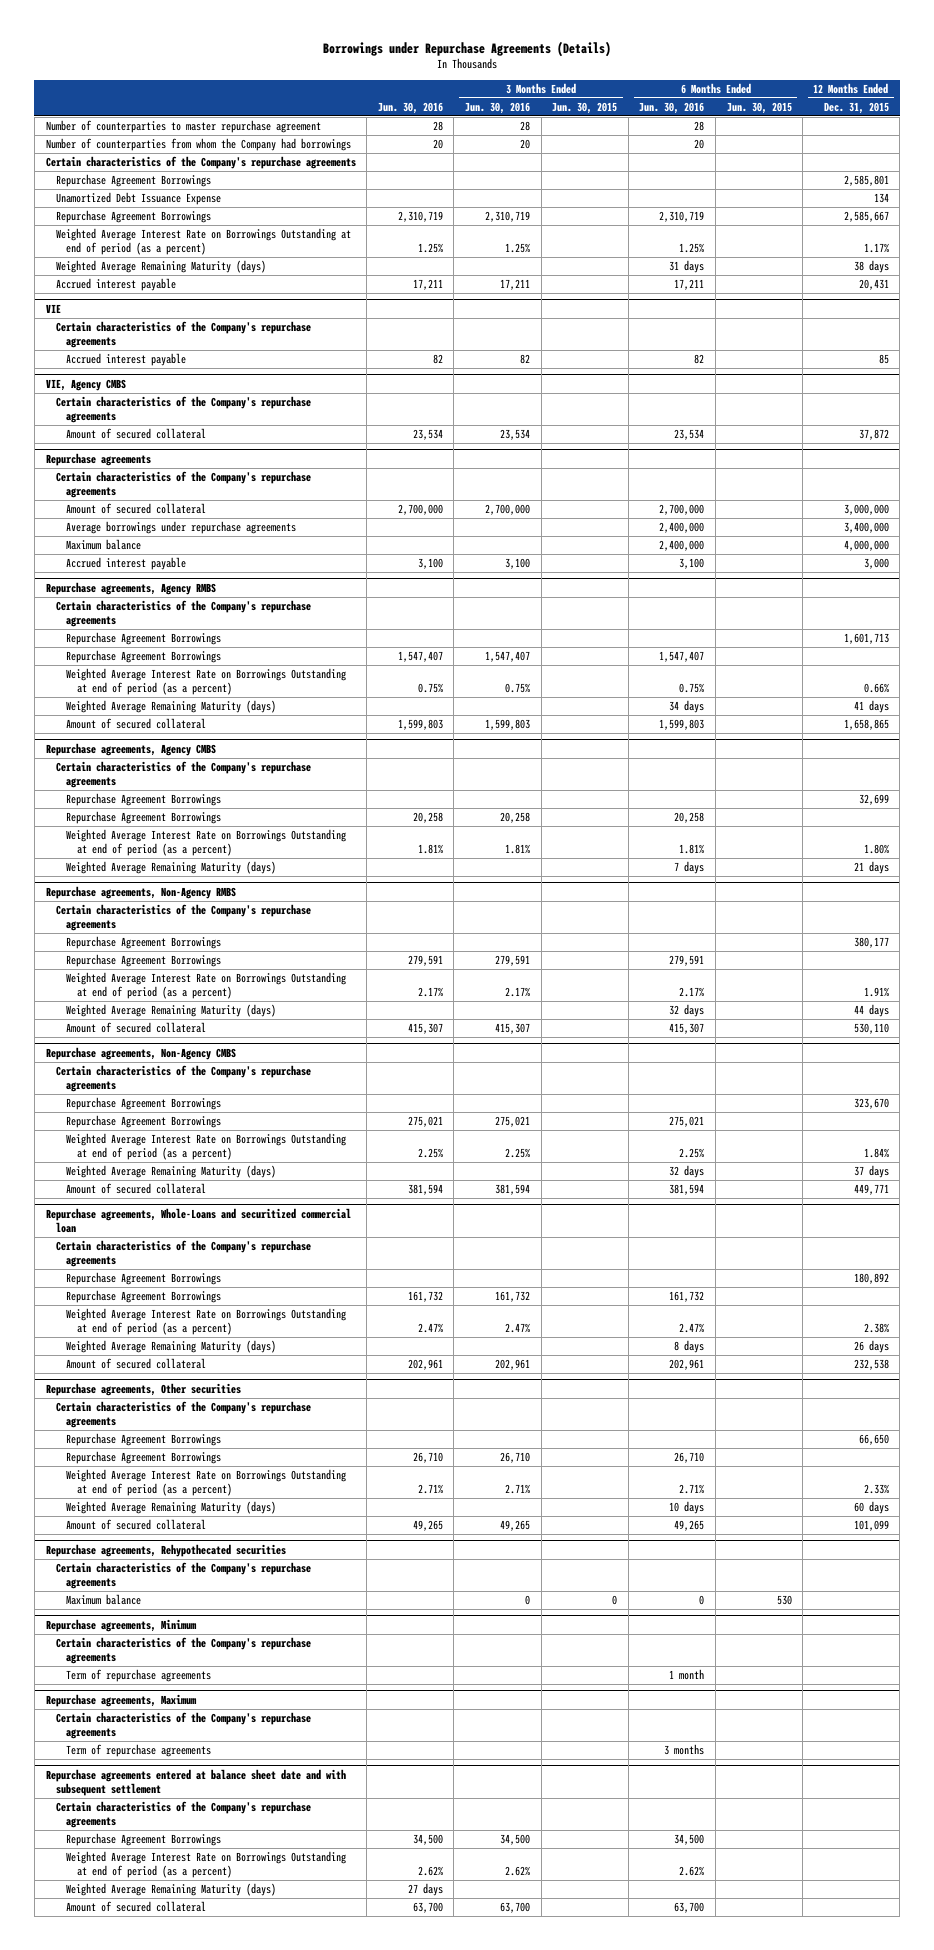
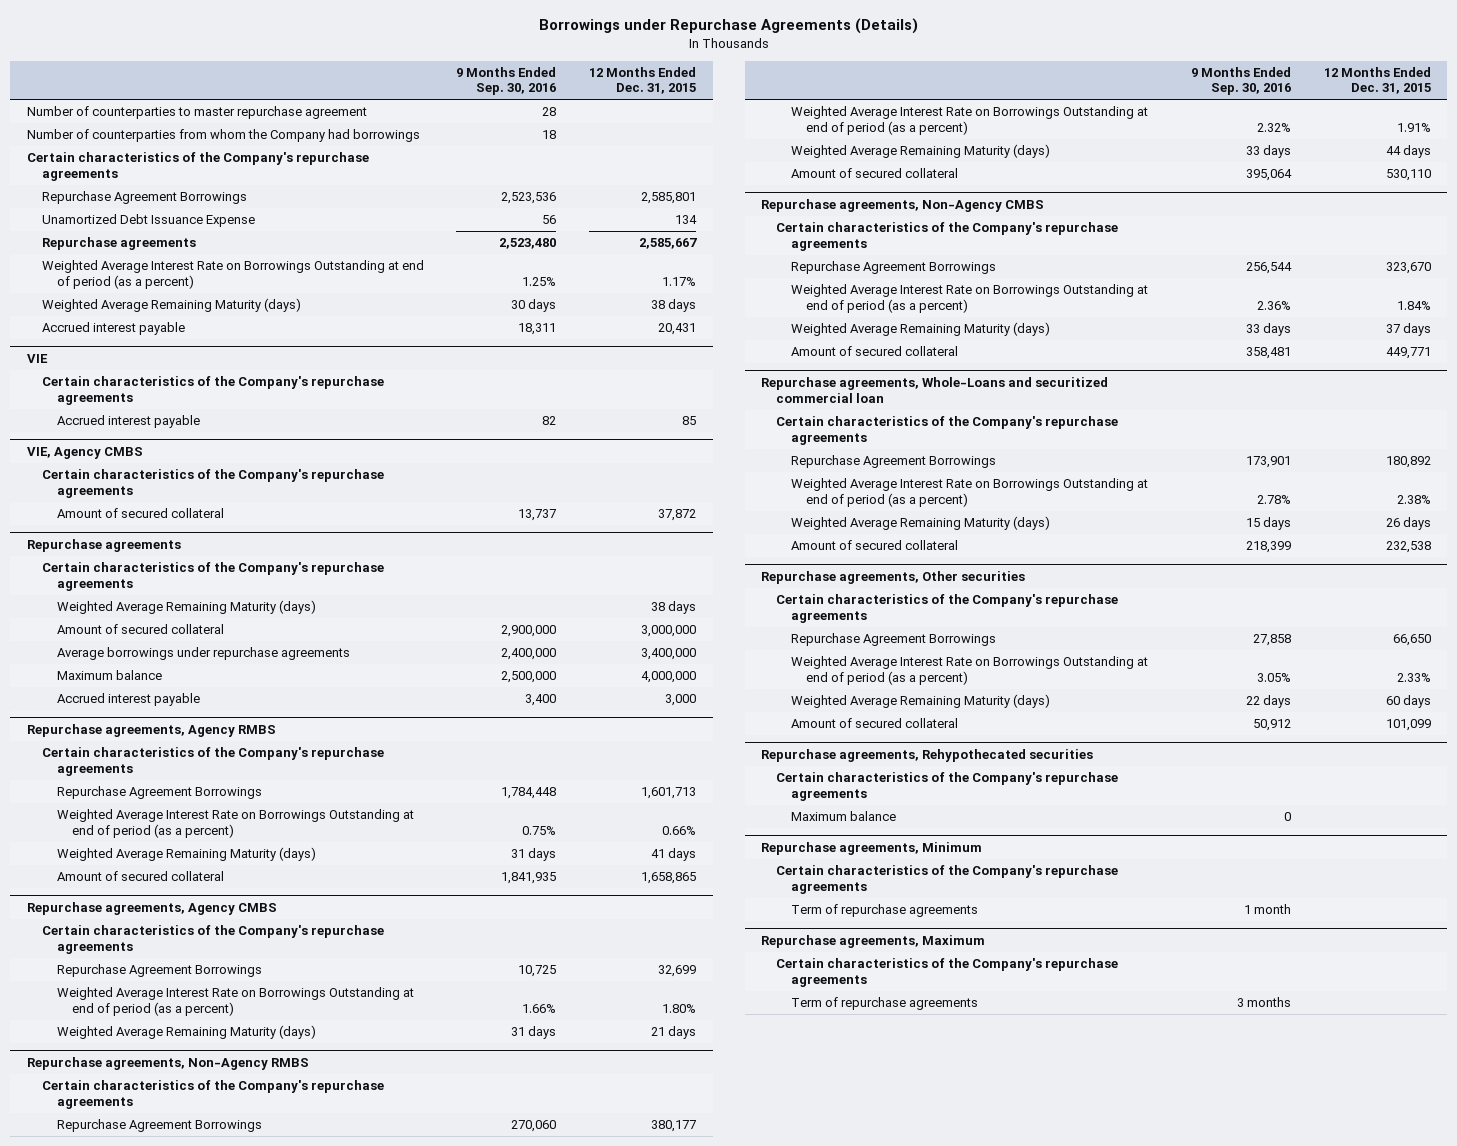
- | Jun. 30, 2016 | 3 Months Ended Jun. 30, 2016 | 3 Months Ended Jun. 30, 2015 | 6 Months Ended Jun. 30, 2016 | 6 Months Ended Jun. 30, 2015 | 12 Months Ended Dec. 31, 2015
+ | 9 Months Ended Sep. 30, 2016 | 12 Months Ended Dec. 31, 2015
- Repurchase Agreement Borrowings | 2,310,719 | 2,310,719 | | 2,310,719 | | 2,585,667
+ Repurchase agreements | 2,523,480 | 2,585,667
@ Repurchase agreements
+ Weighted Average Remaining Maturity (days) | | 38 days
@ Repurchase agreements, Agency RMBS
- Repurchase Agreement Borrowings | 1,547,407 | 1,547,407 | | 1,547,407 | |
@ Repurchase agreements, Agency CMBS
- Repurchase Agreement Borrowings | 20,258 | 20,258 | | 20,258 | |
@ Repurchase agreements, Non-Agency RMBS
- Repurchase Agreement Borrowings | 279,591 | 279,591 | | 279,591 | |
@ Repurchase agreements, Non-Agency CMBS
- Repurchase Agreement Borrowings | 275,021 | 275,021 | | 275,021 | |
@ Repurchase agreements, Whole-Loans and securitized commercial loan
- Repurchase Agreement Borrowings | 161,732 | 161,732 | | 161,732 | |
@ Repurchase agreements, Other securities
- Repurchase Agreement Borrowings | 26,710 | 26,710 | | 26,710 | |
- Repurchase agreements entered at balance sheet date and with subsequent settlement
- Certain characteristics of the Company's repurchase agreements
- Repurchase Agreement Borrowings | 34,500 | 34,500 | | 34,500 | |
- Weighted Average Interest Rate on Borrowings Outstanding at end of period (as a percent) | 2.62% | 2.62% | | 2.62% | |
- Weighted Average Remaining Maturity (days) | 27 days | | | | |
- Amount of secured collateral | 63,700 | 63,700 | | 63,700 | |

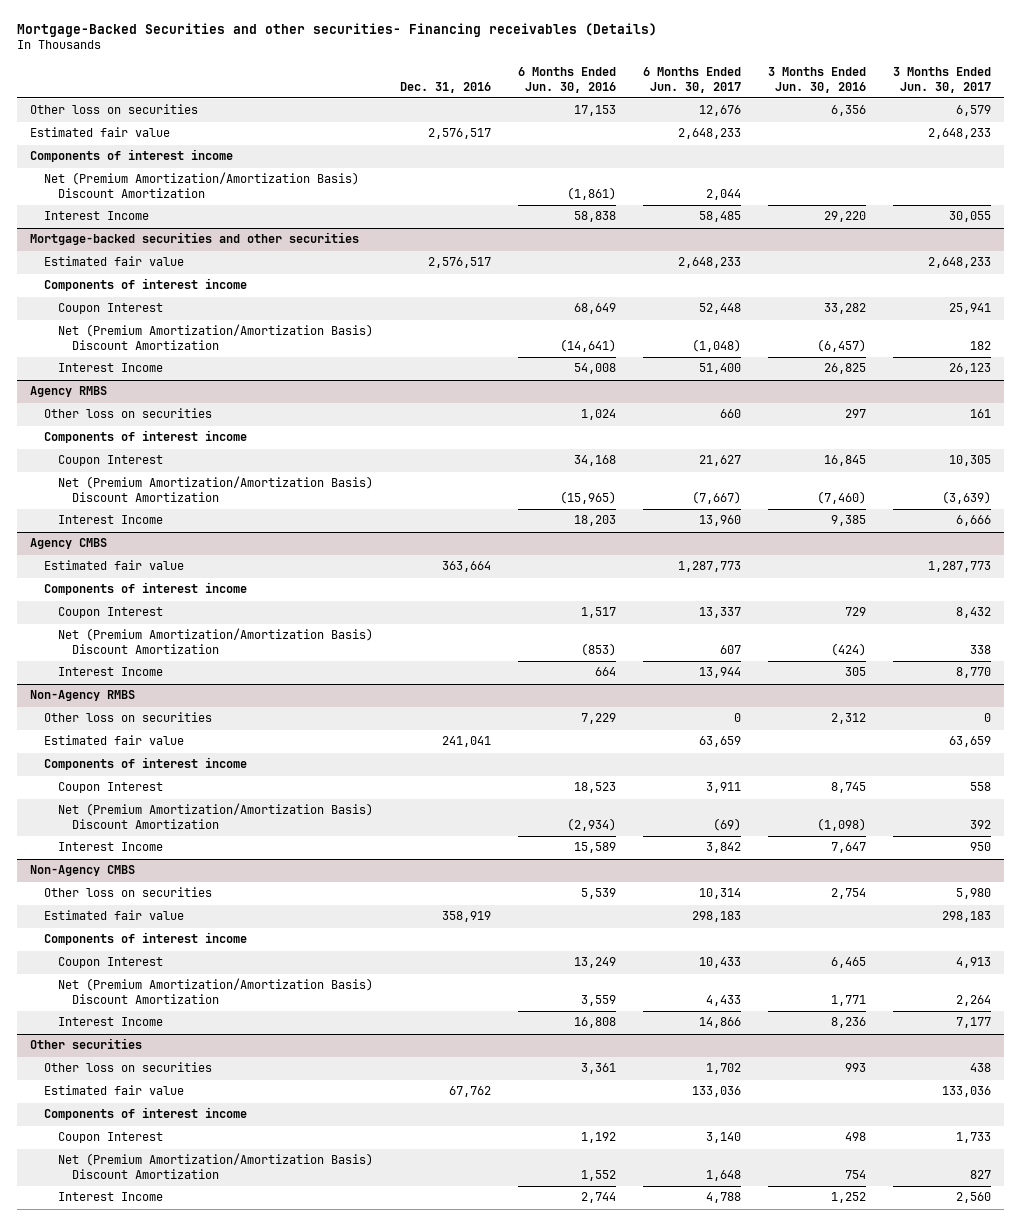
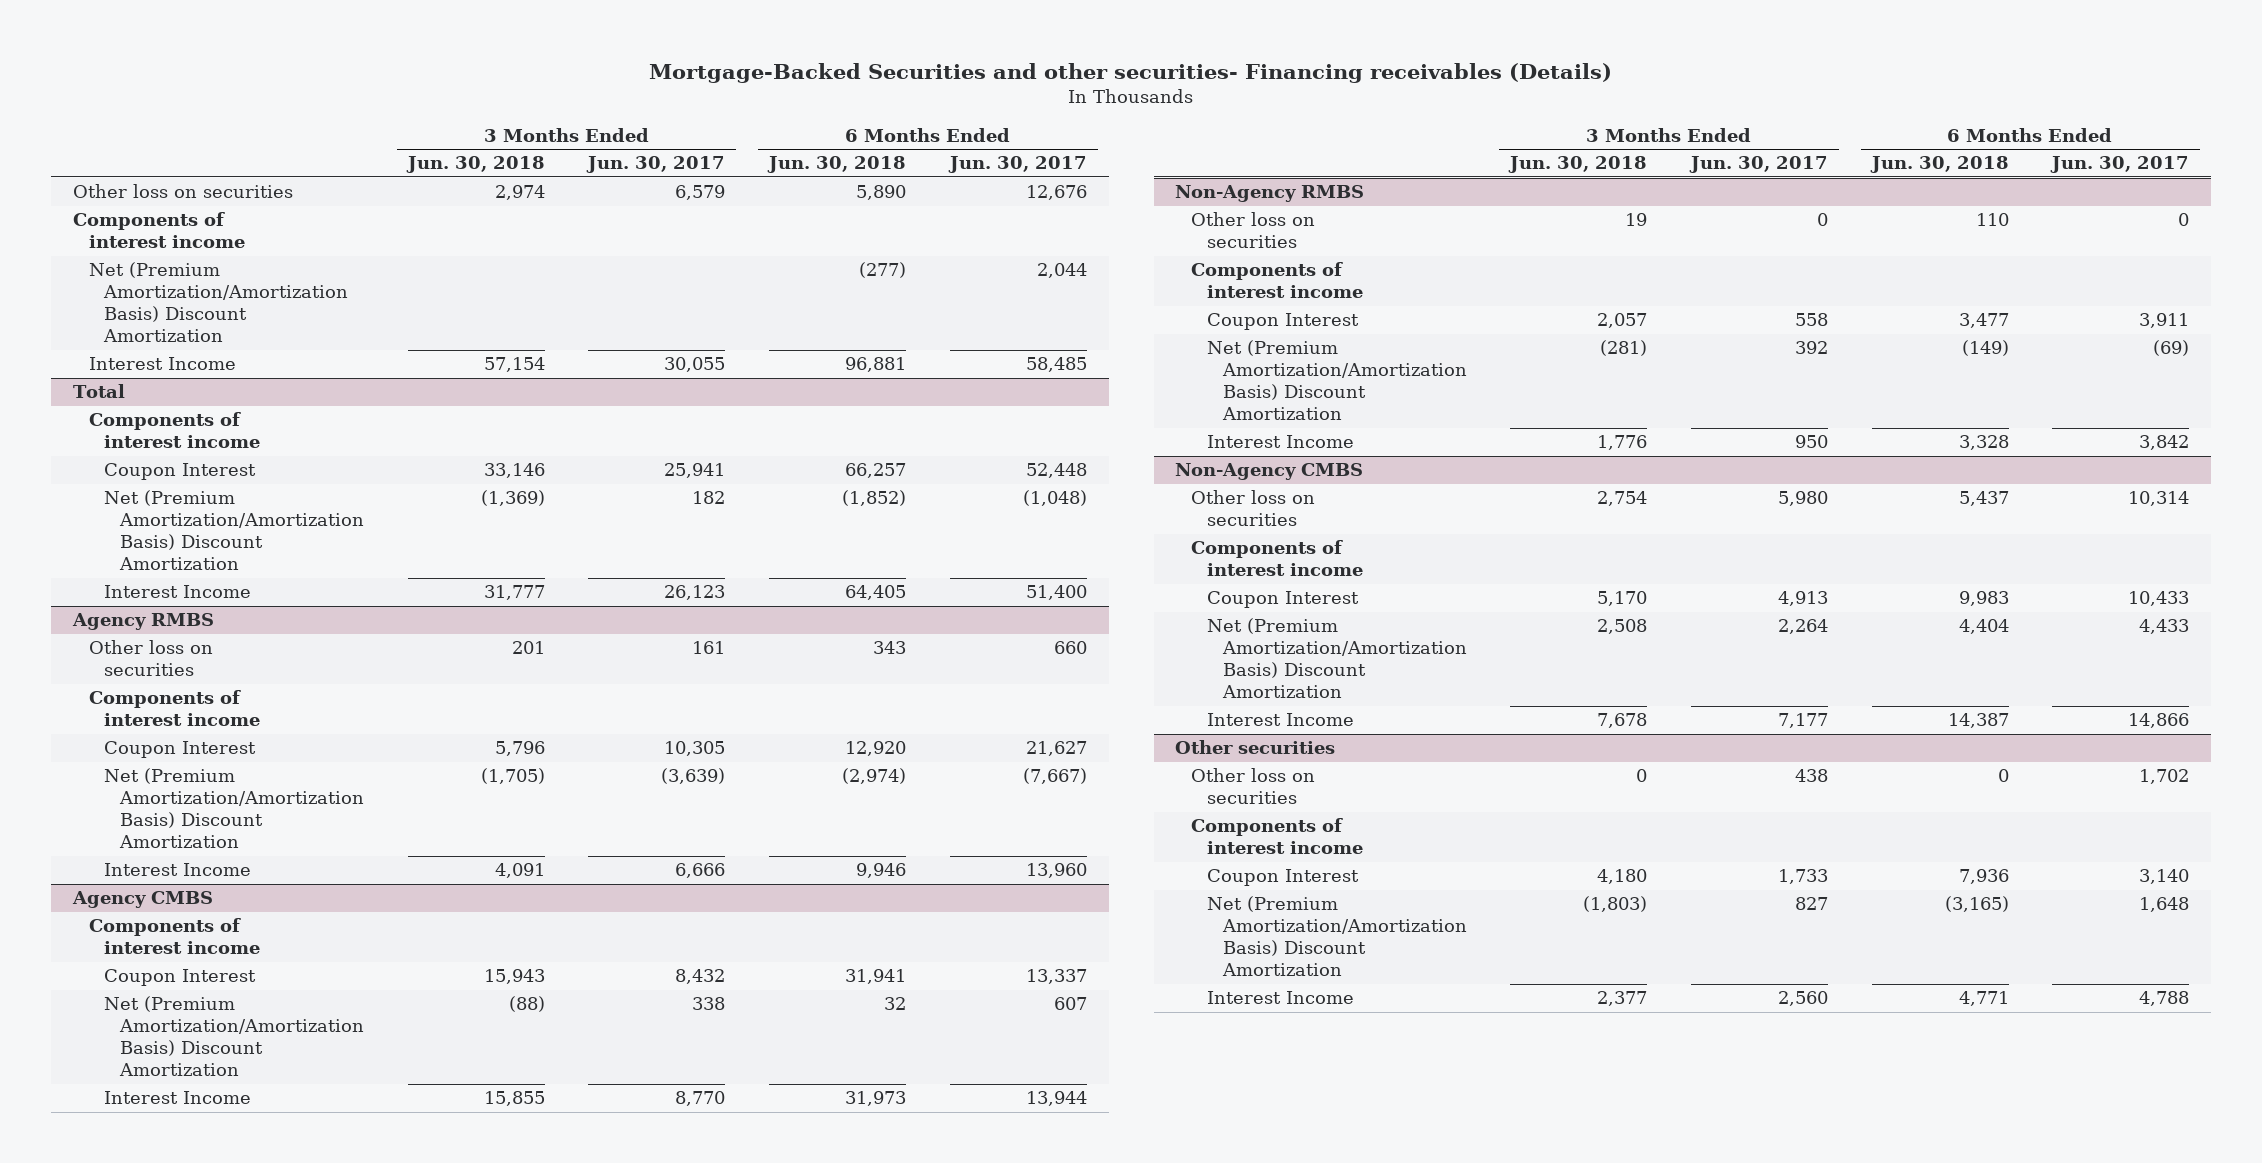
- | Dec. 31, 2016 | 6 Months Ended Jun. 30, 2016 | 6 Months Ended Jun. 30, 2017 | 3 Months Ended Jun. 30, 2016 | 3 Months Ended Jun. 30, 2017
+ | 3 Months Ended Jun. 30, 2018 | 3 Months Ended Jun. 30, 2017 | 6 Months Ended Jun. 30, 2018 | 6 Months Ended Jun. 30, 2017
- Estimated fair value | 2,576,517 | | 2,648,233 | | 2,648,233
- Mortgage-backed securities and other securities
- Estimated fair value | 2,576,517 | | 2,648,233 | | 2,648,233
+ Total
@ Agency CMBS
- Estimated fair value | 363,664 | | 1,287,773 | | 1,287,773
@ Non-Agency RMBS
- Estimated fair value | 241,041 | | 63,659 | | 63,659
@ Non-Agency CMBS
- Estimated fair value | 358,919 | | 298,183 | | 298,183
@ Other securities
- Estimated fair value | 67,762 | | 133,036 | | 133,036

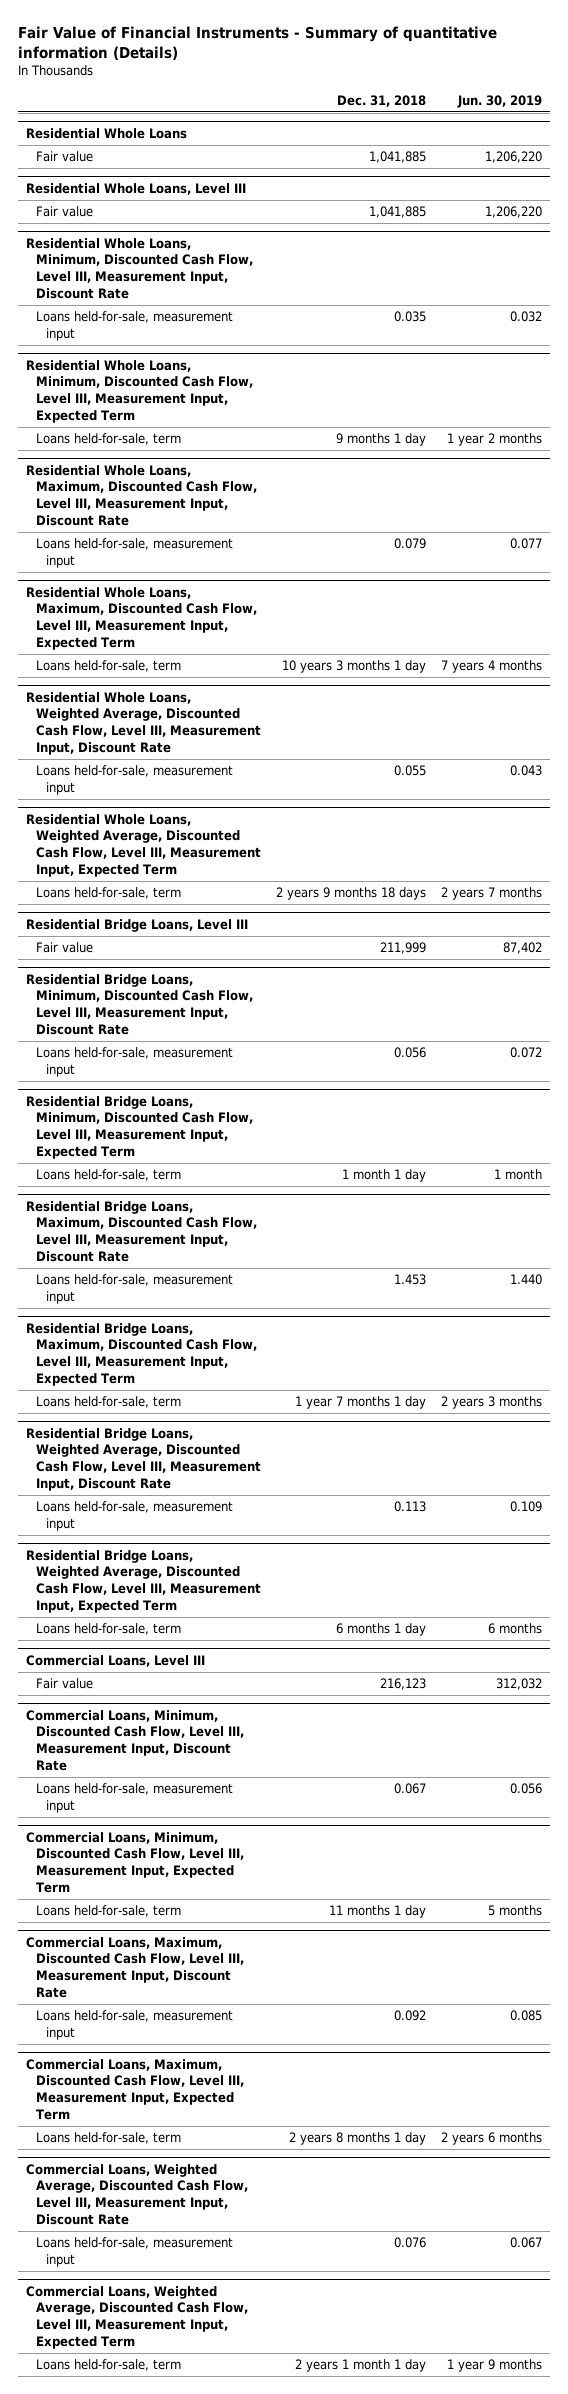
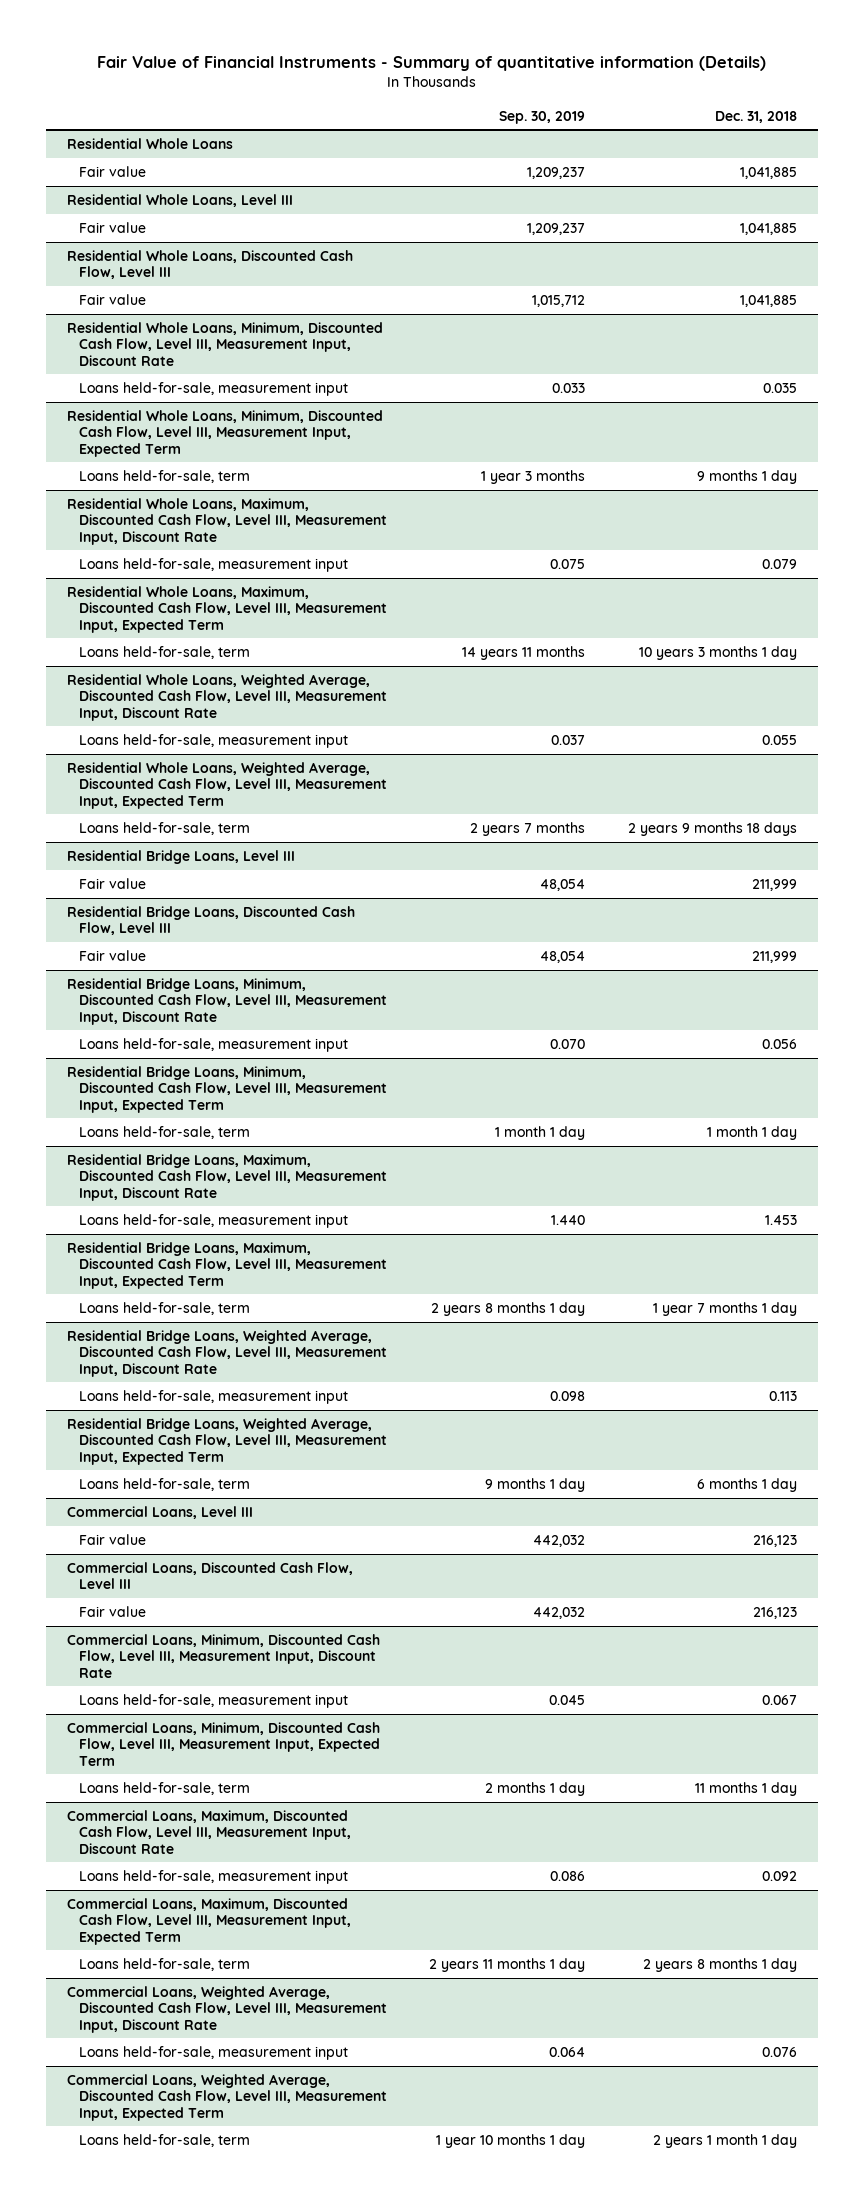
- | Dec. 31, 2018 | Jun. 30, 2019
+ | Sep. 30, 2019 | Dec. 31, 2018
+ Residential Whole Loans, Discounted Cash Flow, Level III
+ Fair value | 1,015,712 | 1,041,885
+ Residential Bridge Loans, Discounted Cash Flow, Level III
+ Fair value | 48,054 | 211,999
+ Commercial Loans, Discounted Cash Flow, Level III
+ Fair value | 442,032 | 216,123

